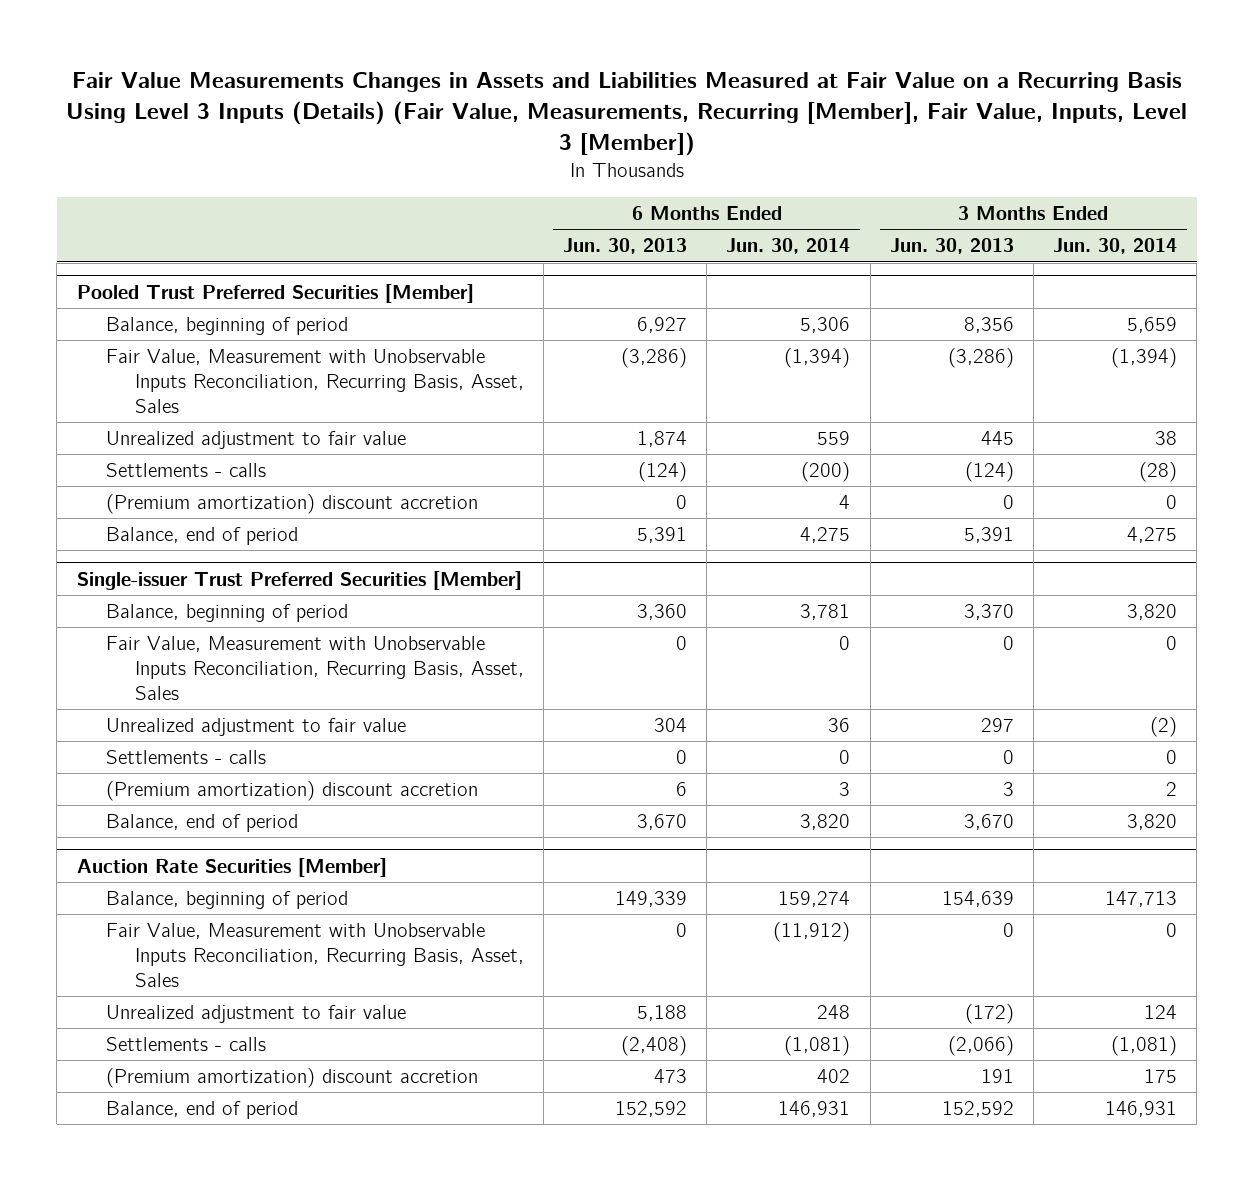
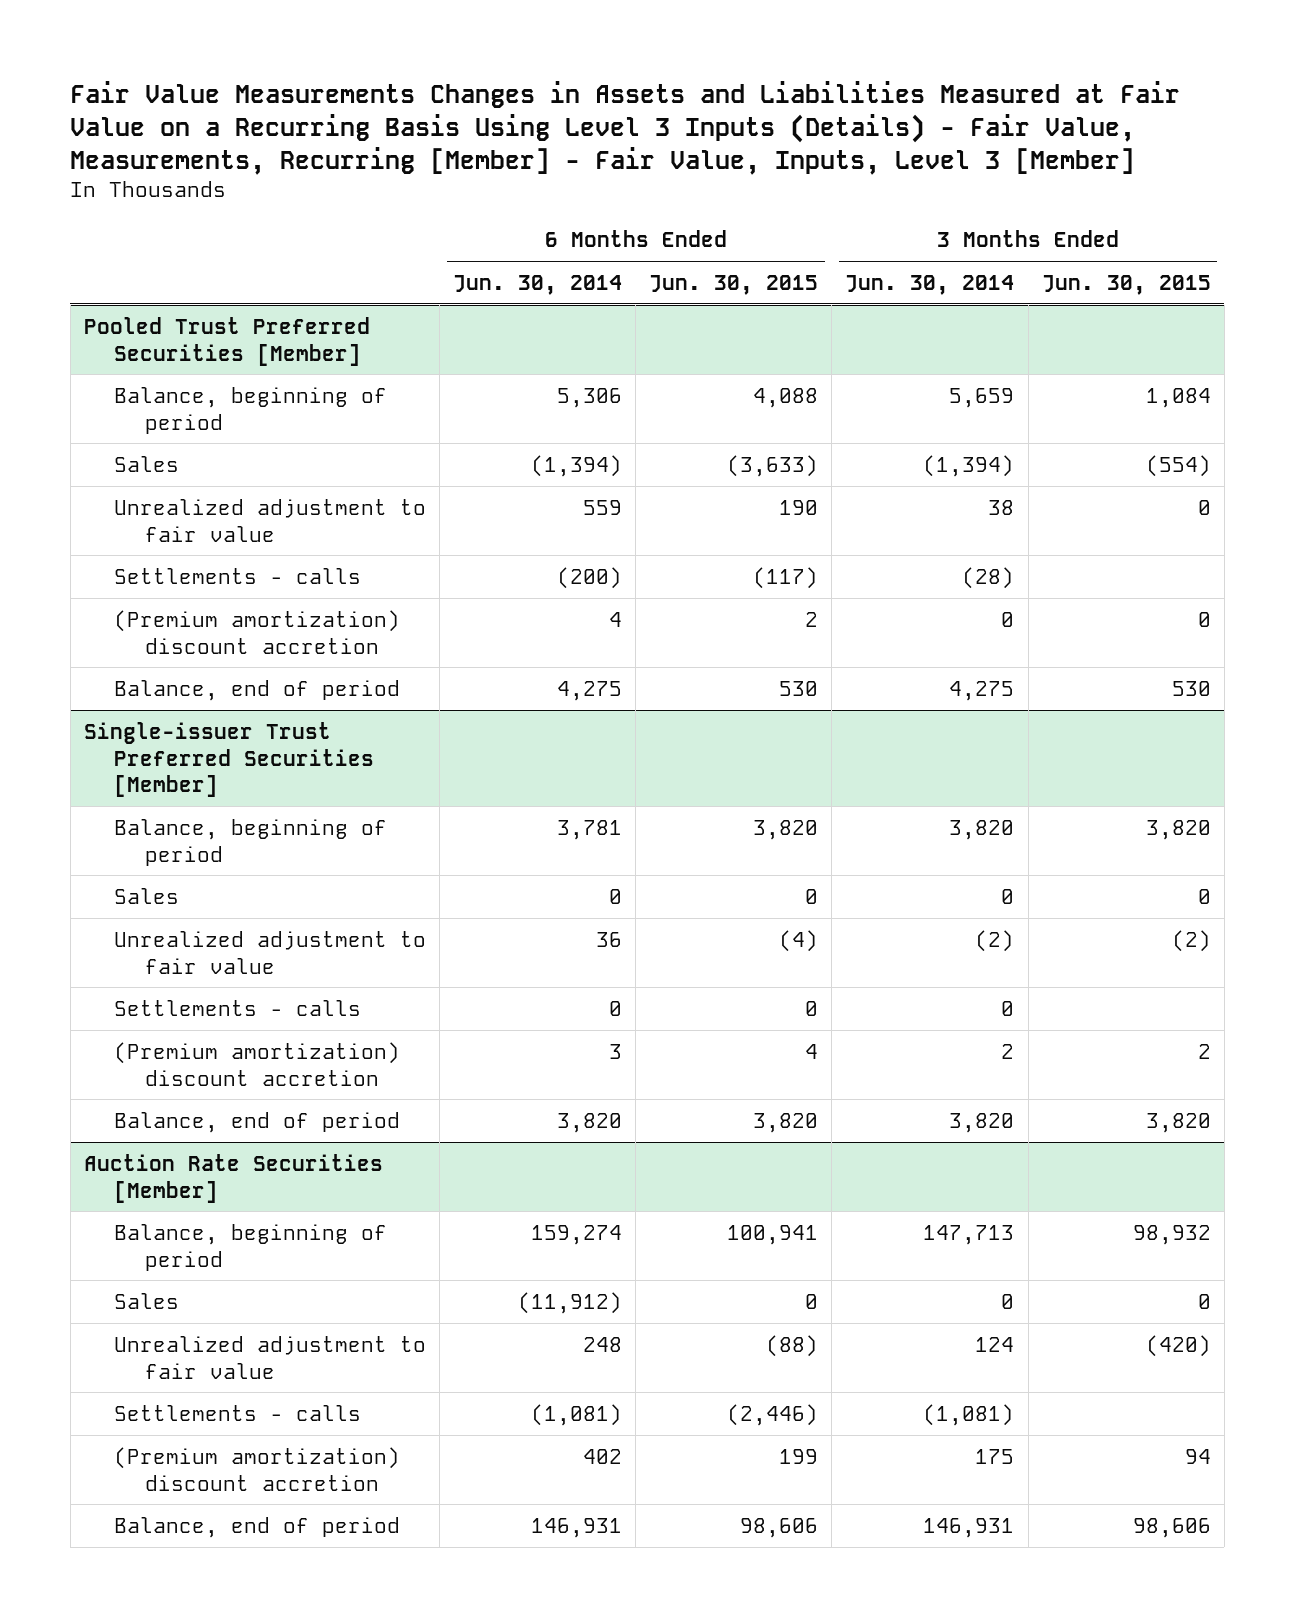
- Fair Value Measurements Changes in Assets and Liabilities Measured at Fair Value on a Recurring Basis Using Level 3 Inputs (Details) (Fair Value, Measurements, Recurring [Member], Fair Value, Inputs, Level 3 [Member])
+ Fair Value Measurements Changes in Assets and Liabilities Measured at Fair Value on a Recurring Basis Using Level 3 Inputs (Details) - Fair Value, Measurements, Recurring [Member] - Fair Value, Inputs, Level 3 [Member]
- | 6 Months Ended Jun. 30, 2013 | 6 Months Ended Jun. 30, 2014 | 3 Months Ended Jun. 30, 2013 | 3 Months Ended Jun. 30, 2014
+ | 6 Months Ended Jun. 30, 2014 | 6 Months Ended Jun. 30, 2015 | 3 Months Ended Jun. 30, 2014 | 3 Months Ended Jun. 30, 2015
@ Pooled Trust Preferred Securities [Member]
- Fair Value, Measurement with Unobservable Inputs Reconciliation, Recurring Basis, Asset, Sales | (3,286) | (1,394) | (3,286) | (1,394)
+ Sales | (1,394) | (3,633) | (1,394) | (554)
@ Single-issuer Trust Preferred Securities [Member]
- Fair Value, Measurement with Unobservable Inputs Reconciliation, Recurring Basis, Asset, Sales | 0 | 0 | 0 | 0
+ Sales | 0 | 0 | 0 | 0
@ Auction Rate Securities [Member]
- Fair Value, Measurement with Unobservable Inputs Reconciliation, Recurring Basis, Asset, Sales | 0 | (11,912) | 0 | 0
+ Sales | (11,912) | 0 | 0 | 0

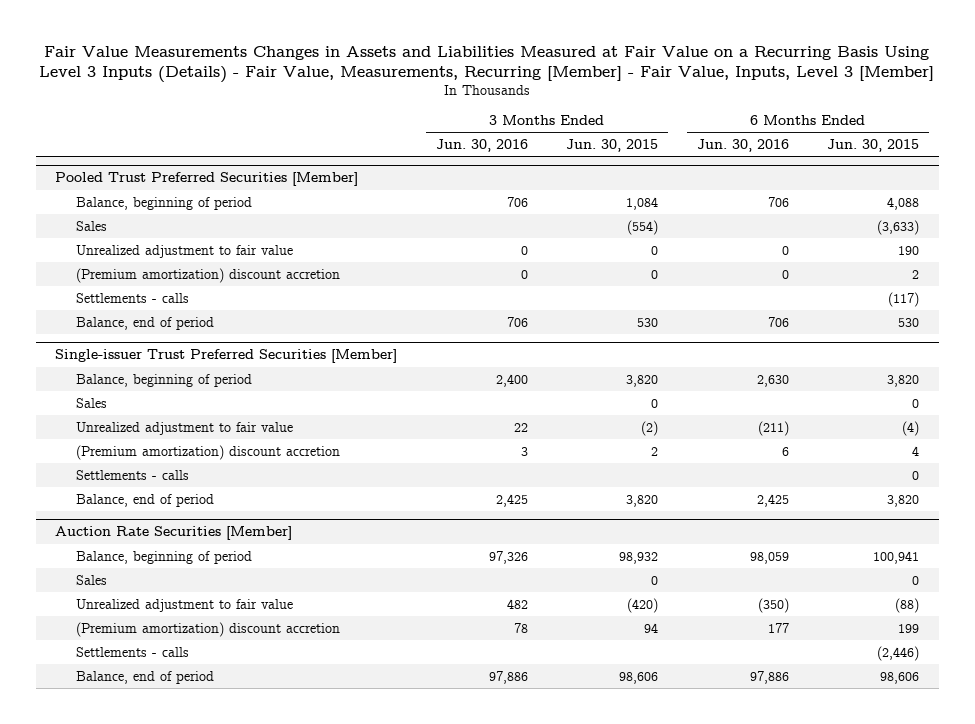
- | 6 Months Ended Jun. 30, 2014 | 6 Months Ended Jun. 30, 2015 | 3 Months Ended Jun. 30, 2014 | 3 Months Ended Jun. 30, 2015
+ | 3 Months Ended Jun. 30, 2016 | 3 Months Ended Jun. 30, 2015 | 6 Months Ended Jun. 30, 2016 | 6 Months Ended Jun. 30, 2015
@ Pooled Trust Preferred Securities [Member]
moved down: Settlements - calls | | | | (117)
@ Single-issuer Trust Preferred Securities [Member]
moved down: Settlements - calls | | | | 0
@ Auction Rate Securities [Member]
moved down: Settlements - calls | | | | (2,446)

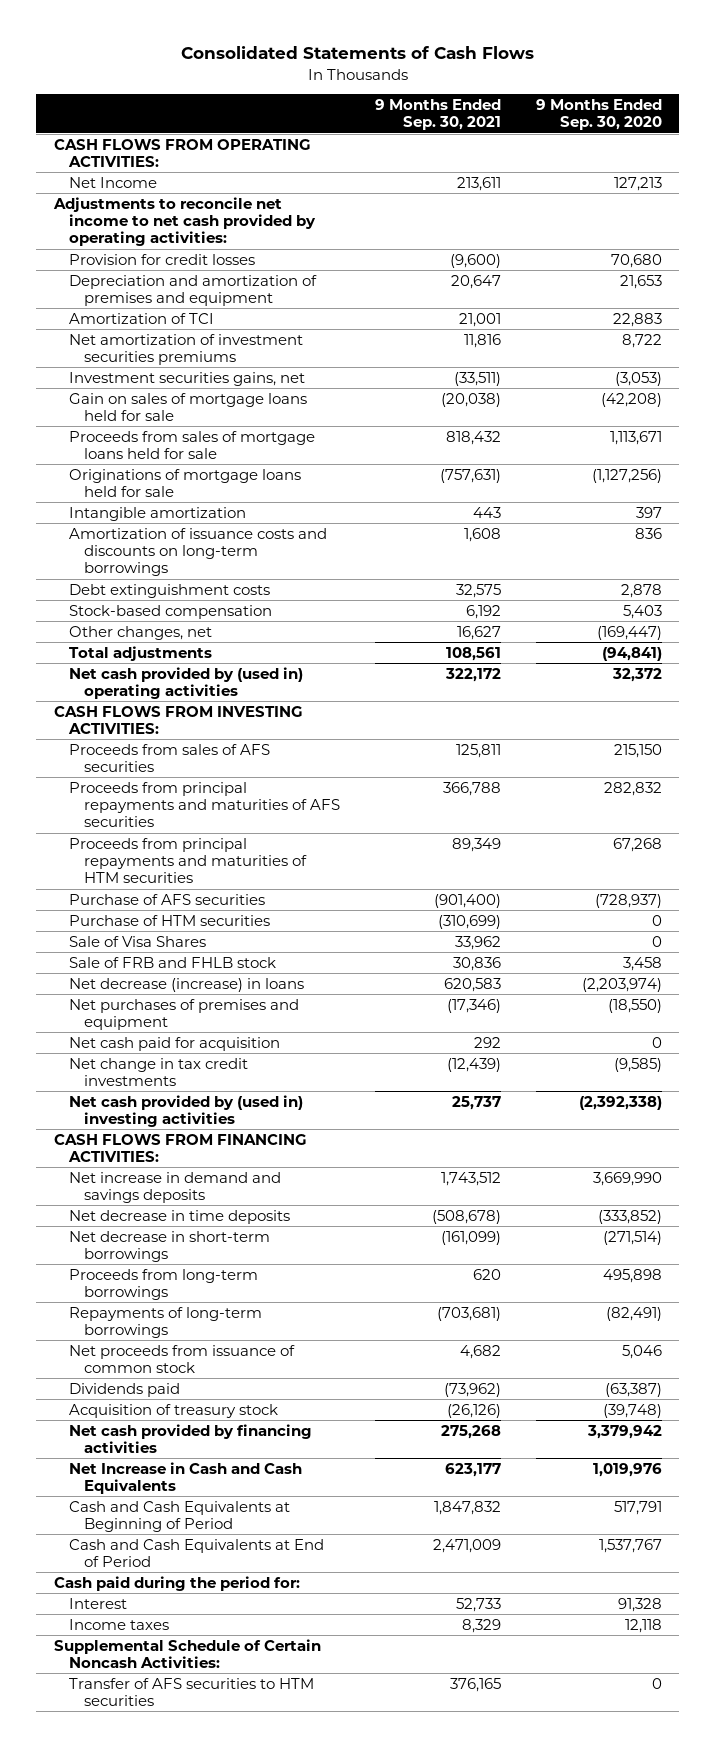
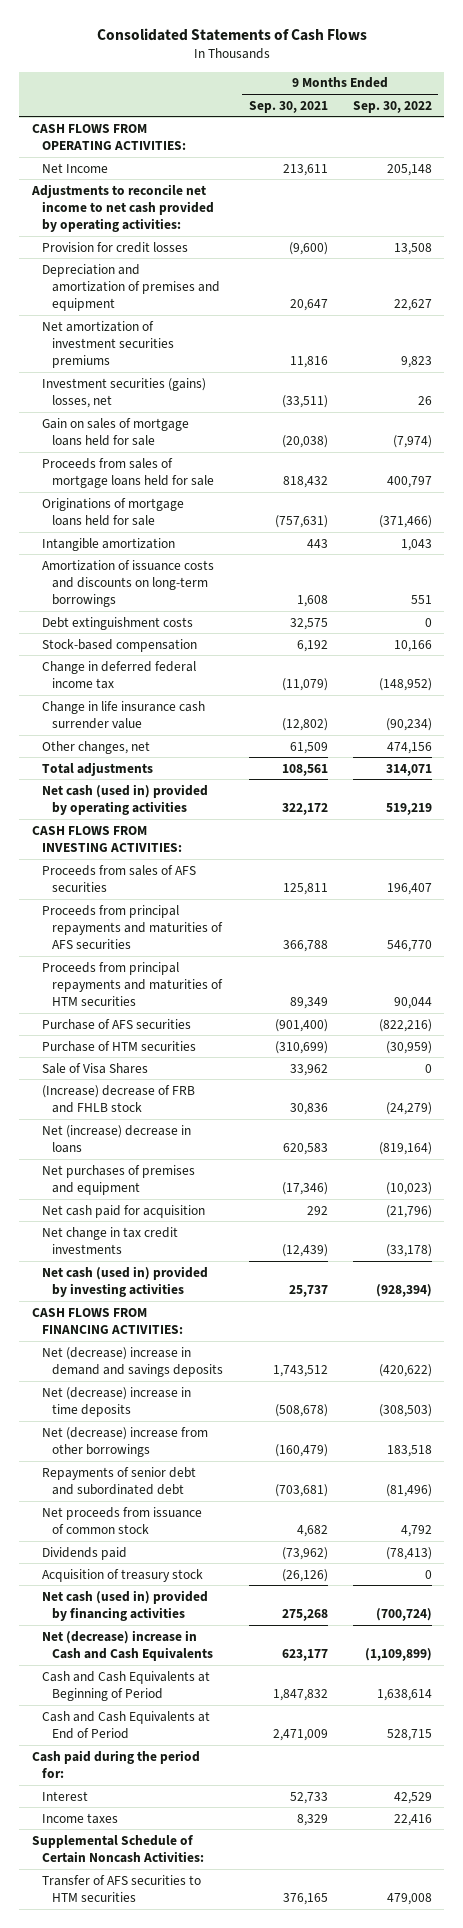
- | 9 Months Ended Sep. 30, 2021 | 9 Months Ended Sep. 30, 2020
+ | 9 Months Ended Sep. 30, 2021 | 9 Months Ended Sep. 30, 2022
- Amortization of TCI | 21,001 | 22,883
- Investment securities gains, net | (33,511) | (3,053)
+ Investment securities (gains) losses, net | (33,511) | 26
- Other changes, net | 16,627 | (169,447)
+ Change in deferred federal income tax | (11,079) | (148,952)
+ Change in life insurance cash surrender value | (12,802) | (90,234)
+ Other changes, net | 61,509 | 474,156
- Net cash provided by (used in) operating activities | 322,172 | 32,372
+ Net cash (used in) provided by operating activities | 322,172 | 519,219
- Sale of FRB and FHLB stock | 30,836 | 3,458
- Net decrease (increase) in loans | 620,583 | (2,203,974)
+ (Increase) decrease of FRB and FHLB stock | 30,836 | (24,279)
+ Net (increase) decrease in loans | 620,583 | (819,164)
- Net cash provided by (used in) investing activities | 25,737 | (2,392,338)
+ Net cash (used in) provided by investing activities | 25,737 | (928,394)
- Net increase in demand and savings deposits | 1,743,512 | 3,669,990
- Net decrease in time deposits | (508,678) | (333,852)
- Net decrease in short-term borrowings | (161,099) | (271,514)
- Proceeds from long-term borrowings | 620 | 495,898
- Repayments of long-term borrowings | (703,681) | (82,491)
+ Net (decrease) increase in demand and savings deposits | 1,743,512 | (420,622)
+ Net (decrease) increase in time deposits | (508,678) | (308,503)
+ Net (decrease) increase from other borrowings | (160,479) | 183,518
+ Repayments of senior debt and subordinated debt | (703,681) | (81,496)
- Net cash provided by financing activities | 275,268 | 3,379,942
- Net Increase in Cash and Cash Equivalents | 623,177 | 1,019,976
+ Net cash (used in) provided by financing activities | 275,268 | (700,724)
+ Net (decrease) increase in Cash and Cash Equivalents | 623,177 | (1,109,899)

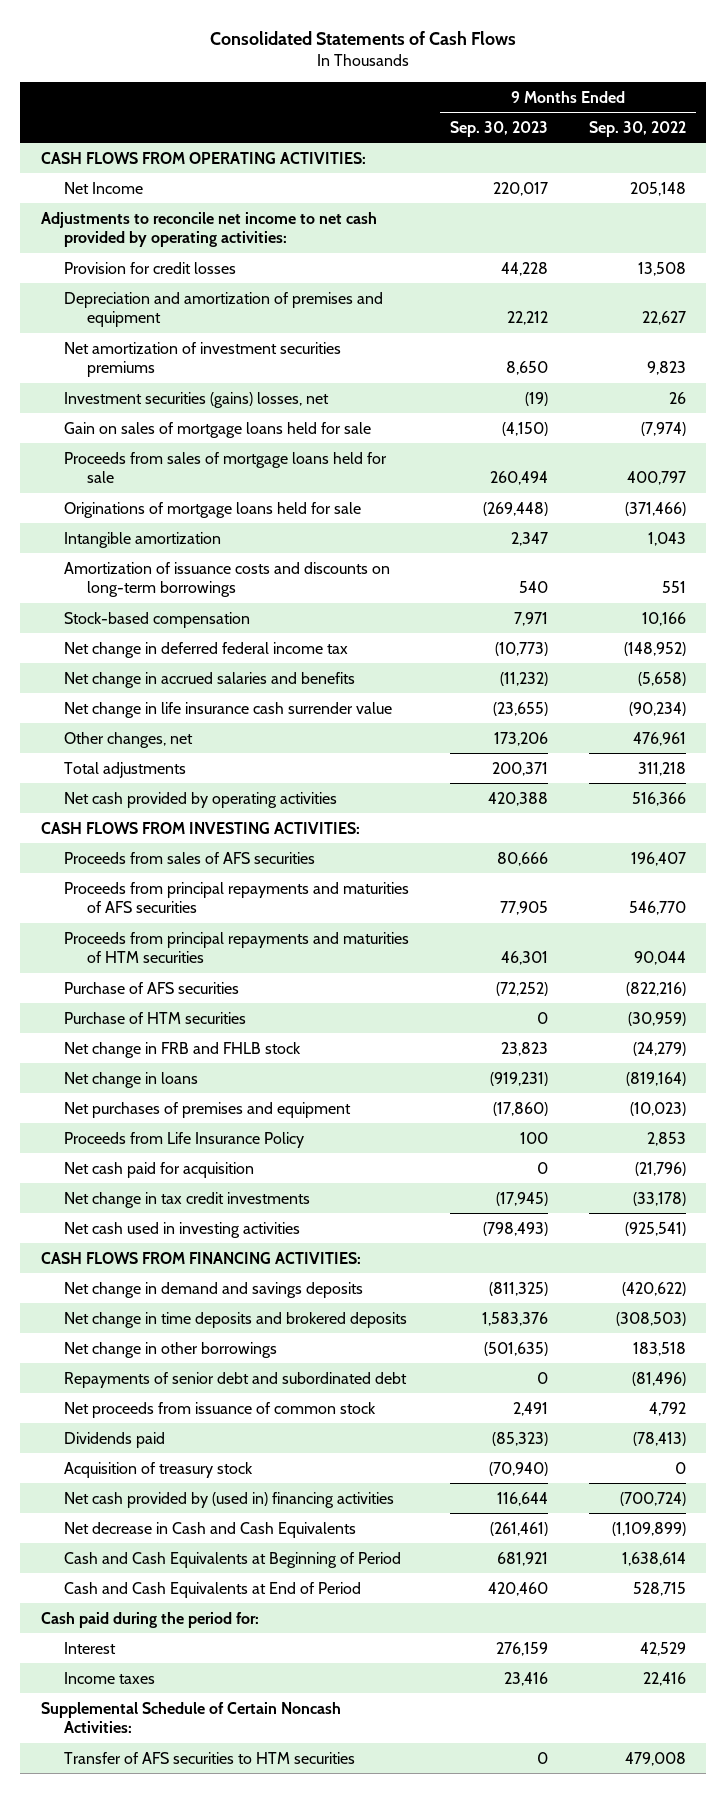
- | 9 Months Ended Sep. 30, 2021 | 9 Months Ended Sep. 30, 2022
+ | 9 Months Ended Sep. 30, 2023 | 9 Months Ended Sep. 30, 2022
- Debt extinguishment costs | 32,575 | 0
- Change in deferred federal income tax | (11,079) | (148,952)
- Change in life insurance cash surrender value | (12,802) | (90,234)
- Other changes, net | 61,509 | 474,156
- Total adjustments | 108,561 | 314,071
- Net cash (used in) provided by operating activities | 322,172 | 519,219
+ Net change in deferred federal income tax | (10,773) | (148,952)
+ Net change in accrued salaries and benefits | (11,232) | (5,658)
+ Net change in life insurance cash surrender value | (23,655) | (90,234)
+ Other changes, net | 173,206 | 476,961
+ Total adjustments | 200,371 | 311,218
+ Net cash provided by operating activities | 420,388 | 516,366
- Sale of Visa Shares | 33,962 | 0
- (Increase) decrease of FRB and FHLB stock | 30,836 | (24,279)
- Net (increase) decrease in loans | 620,583 | (819,164)
+ Net change in FRB and FHLB stock | 23,823 | (24,279)
+ Net change in loans | (919,231) | (819,164)
+ Proceeds from Life Insurance Policy | 100 | 2,853
- Net cash (used in) provided by investing activities | 25,737 | (928,394)
+ Net cash used in investing activities | (798,493) | (925,541)
- Net (decrease) increase in demand and savings deposits | 1,743,512 | (420,622)
- Net (decrease) increase in time deposits | (508,678) | (308,503)
- Net (decrease) increase from other borrowings | (160,479) | 183,518
+ Net change in demand and savings deposits | (811,325) | (420,622)
+ Net change in time deposits and brokered deposits | 1,583,376 | (308,503)
+ Net change in other borrowings | (501,635) | 183,518
- Net cash (used in) provided by financing activities | 275,268 | (700,724)
- Net (decrease) increase in Cash and Cash Equivalents | 623,177 | (1,109,899)
+ Net cash provided by (used in) financing activities | 116,644 | (700,724)
+ Net decrease in Cash and Cash Equivalents | (261,461) | (1,109,899)

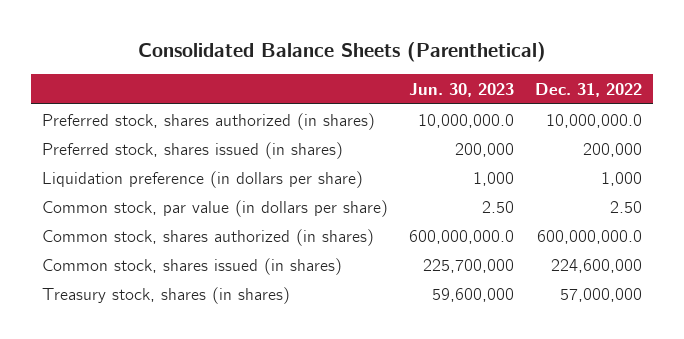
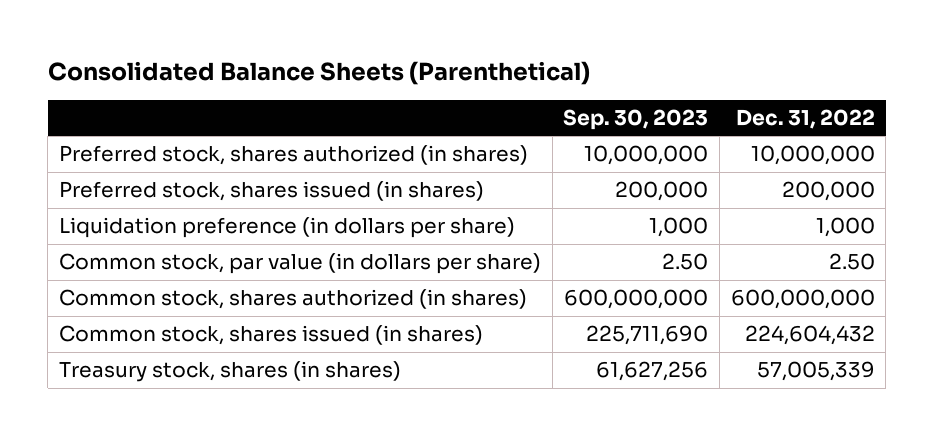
- | Jun. 30, 2023 | Dec. 31, 2022
+ | Sep. 30, 2023 | Dec. 31, 2022
- Preferred stock, shares authorized (in shares) | 10,000,000.0 | 10,000,000.0
+ Preferred stock, shares authorized (in shares) | 10,000,000 | 10,000,000
- Common stock, shares authorized (in shares) | 600,000,000.0 | 600,000,000.0
- Common stock, shares issued (in shares) | 225,700,000 | 224,600,000
- Treasury stock, shares (in shares) | 59,600,000 | 57,000,000
+ Common stock, shares authorized (in shares) | 600,000,000 | 600,000,000
+ Common stock, shares issued (in shares) | 225,711,690 | 224,604,432
+ Treasury stock, shares (in shares) | 61,627,256 | 57,005,339

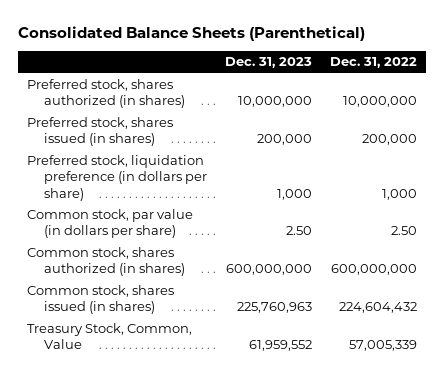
- | Sep. 30, 2023 | Dec. 31, 2022
+ | Dec. 31, 2023 | Dec. 31, 2022
- Liquidation preference (in dollars per share) | 1,000 | 1,000
+ Preferred stock, liquidation preference (in dollars per share) | 1,000 | 1,000
- Treasury stock, shares (in shares) | 61,627,256 | 57,005,339
+ Treasury Stock, Common, Value | 61,959,552 | 57,005,339

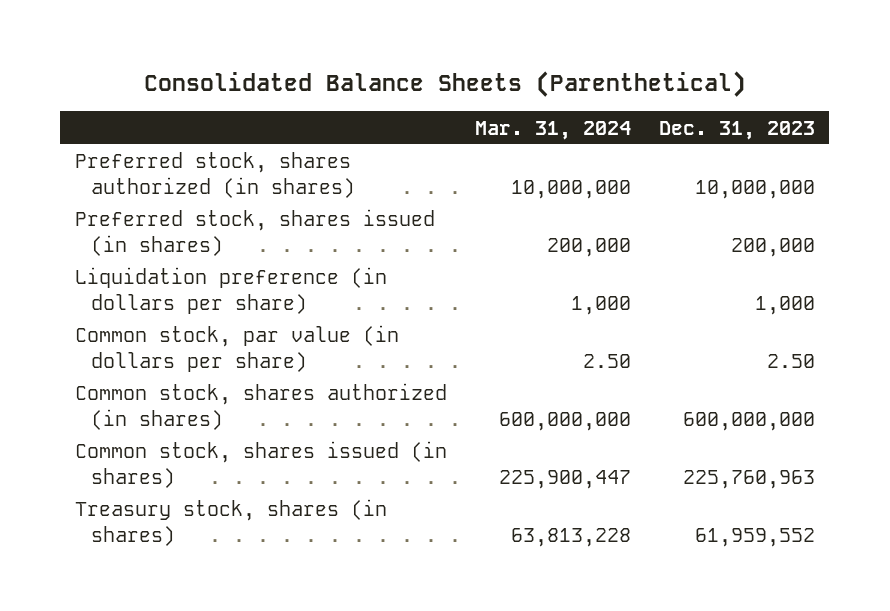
- | Dec. 31, 2023 | Dec. 31, 2022
+ | Mar. 31, 2024 | Dec. 31, 2023
- Preferred stock, liquidation preference (in dollars per share) | 1,000 | 1,000
+ Liquidation preference (in dollars per share) | 1,000 | 1,000
- Treasury Stock, Common, Value | 61,959,552 | 57,005,339
+ Treasury stock, shares (in shares) | 63,813,228 | 61,959,552

